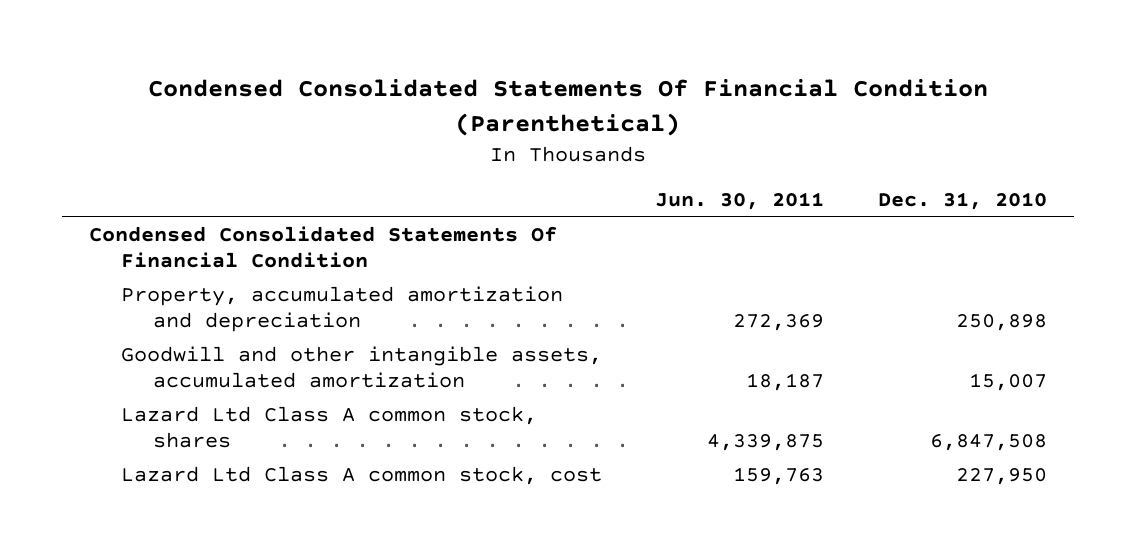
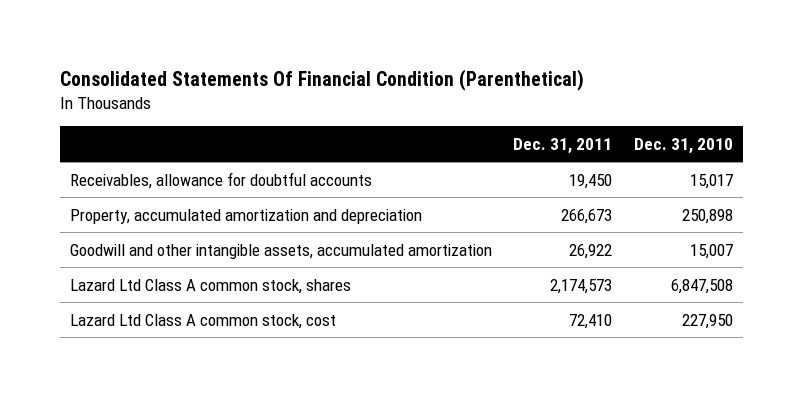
- Condensed Consolidated Statements Of Financial Condition (Parenthetical)
+ Consolidated Statements Of Financial Condition (Parenthetical)
- | Jun. 30, 2011 | Dec. 31, 2010
+ | Dec. 31, 2011 | Dec. 31, 2010
- Condensed Consolidated Statements Of Financial Condition
+ Receivables, allowance for doubtful accounts | 19,450 | 15,017

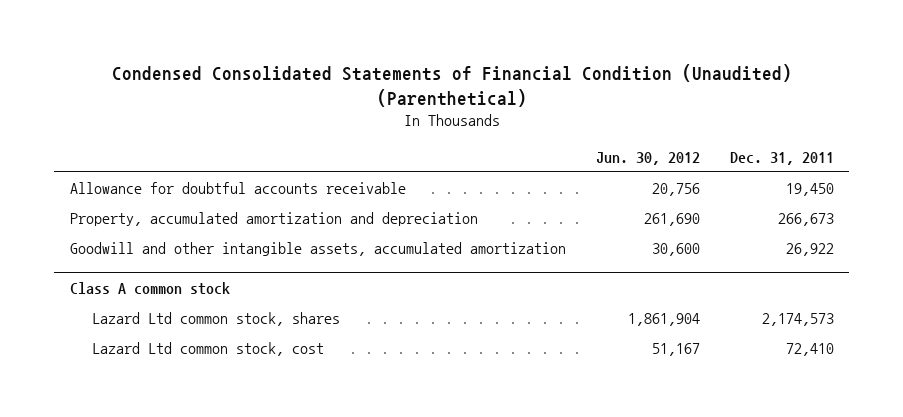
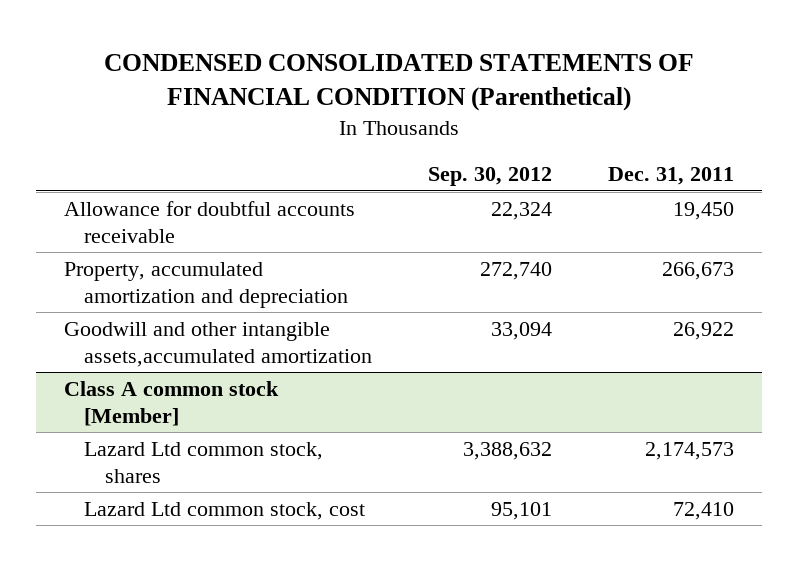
- Condensed Consolidated Statements of Financial Condition (Unaudited) (Parenthetical)
+ CONDENSED CONSOLIDATED STATEMENTS OF FINANCIAL CONDITION (Parenthetical)
- | Jun. 30, 2012 | Dec. 31, 2011
+ | Sep. 30, 2012 | Dec. 31, 2011
- Goodwill and other intangible assets, accumulated amortization | 30,600 | 26,922
- Class A common stock
+ Goodwill and other intangible assets,accumulated amortization | 33,094 | 26,922
+ Class A common stock [Member]

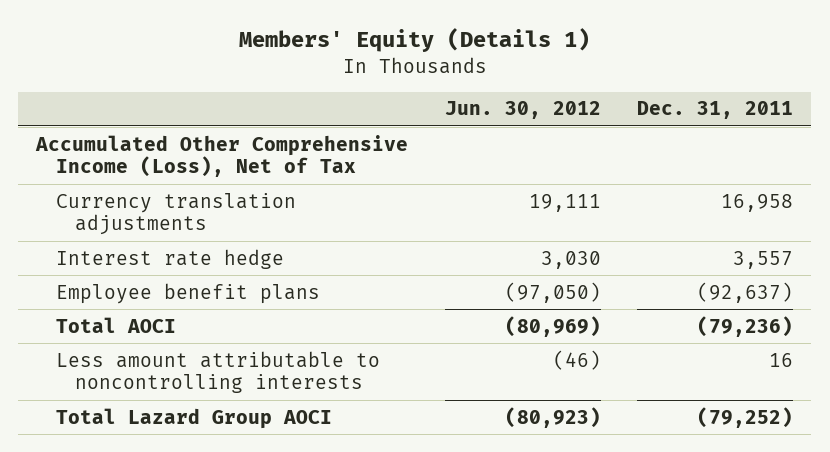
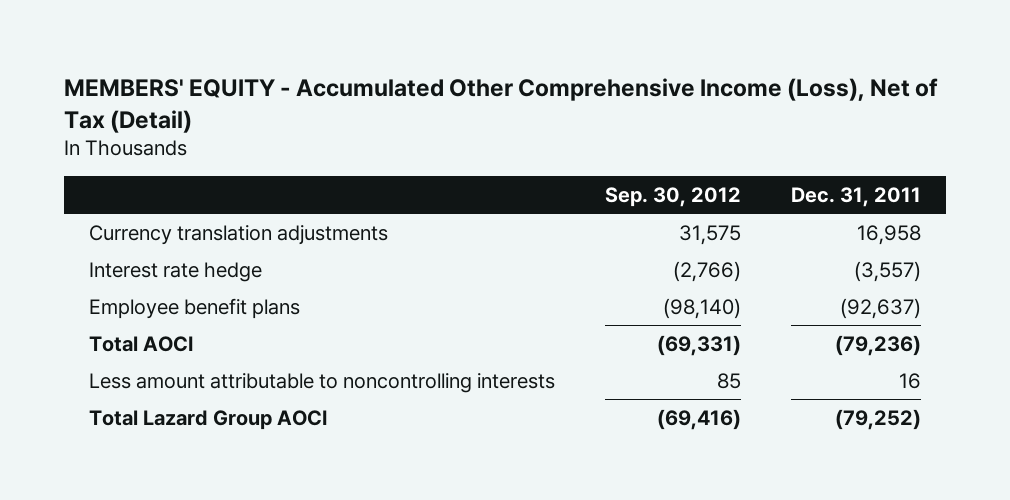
- Members' Equity (Details 1)
+ MEMBERS' EQUITY - Accumulated Other Comprehensive Income (Loss), Net of Tax (Detail)
- | Jun. 30, 2012 | Dec. 31, 2011
+ | Sep. 30, 2012 | Dec. 31, 2011
- Accumulated Other Comprehensive Income (Loss), Net of Tax
- Interest rate hedge | 3,030 | 3,557
+ Interest rate hedge | (2,766) | (3,557)

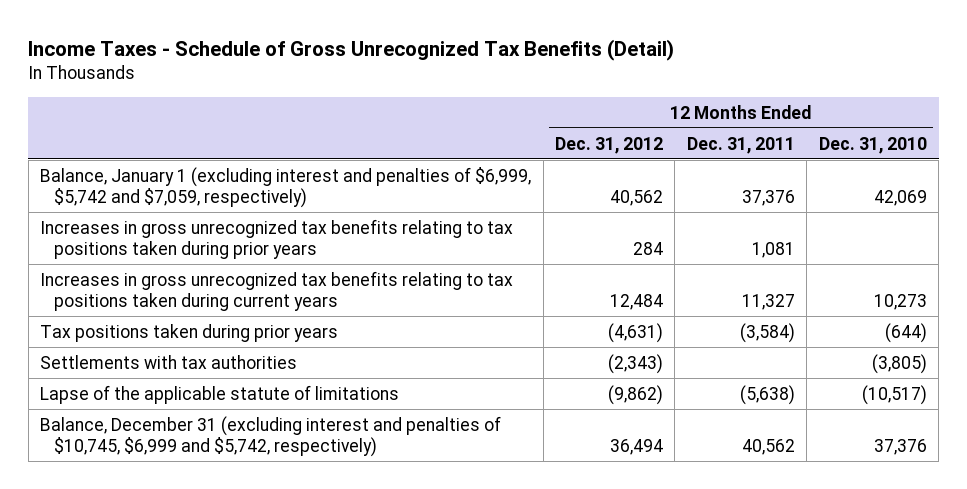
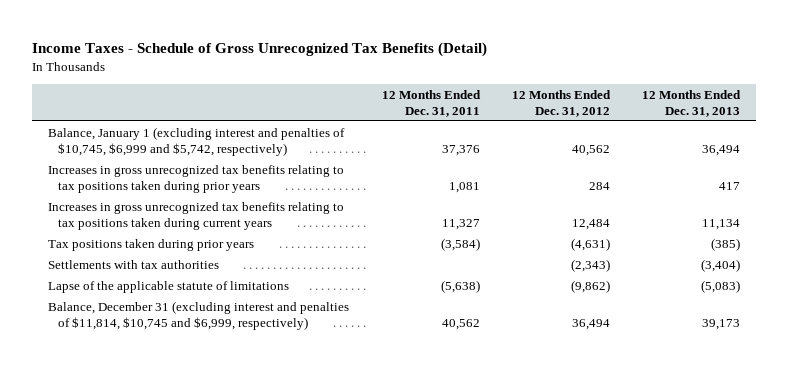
- | 12 Months Ended Dec. 31, 2012 | 12 Months Ended Dec. 31, 2011 | 12 Months Ended Dec. 31, 2010
+ | 12 Months Ended Dec. 31, 2011 | 12 Months Ended Dec. 31, 2012 | 12 Months Ended Dec. 31, 2013
- Balance, January 1 (excluding interest and penalties of $6,999, $5,742 and $7,059, respectively) | 40,562 | 37,376 | 42,069
+ Balance, January 1 (excluding interest and penalties of $10,745, $6,999 and $5,742, respectively) | 37,376 | 40,562 | 36,494
- Balance, December 31 (excluding interest and penalties of $10,745, $6,999 and $5,742, respectively) | 36,494 | 40,562 | 37,376
+ Balance, December 31 (excluding interest and penalties of $11,814, $10,745 and $6,999, respectively) | 40,562 | 36,494 | 39,173

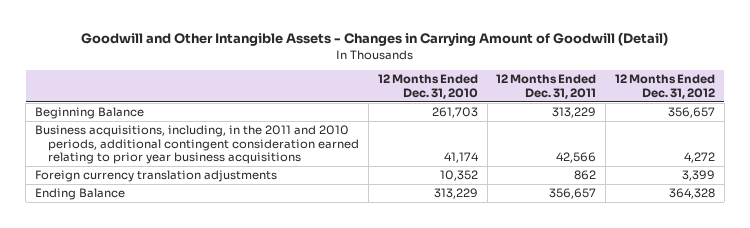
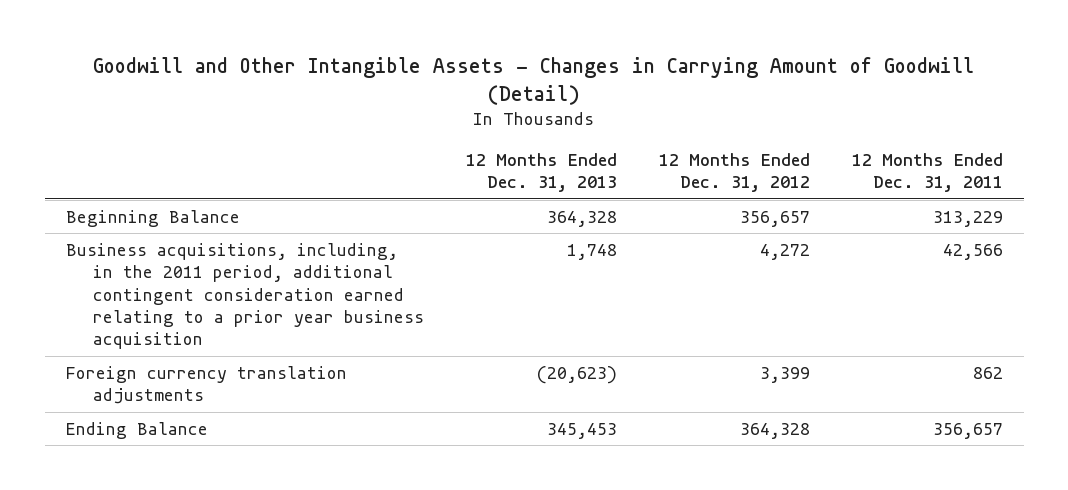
- | 12 Months Ended Dec. 31, 2010 | 12 Months Ended Dec. 31, 2011 | 12 Months Ended Dec. 31, 2012
+ | 12 Months Ended Dec. 31, 2013 | 12 Months Ended Dec. 31, 2012 | 12 Months Ended Dec. 31, 2011
- Business acquisitions, including, in the 2011 and 2010 periods, additional contingent consideration earned relating to prior year business acquisitions | 41,174 | 42,566 | 4,272
+ Business acquisitions, including, in the 2011 period, additional contingent consideration earned relating to a prior year business acquisition | 1,748 | 4,272 | 42,566

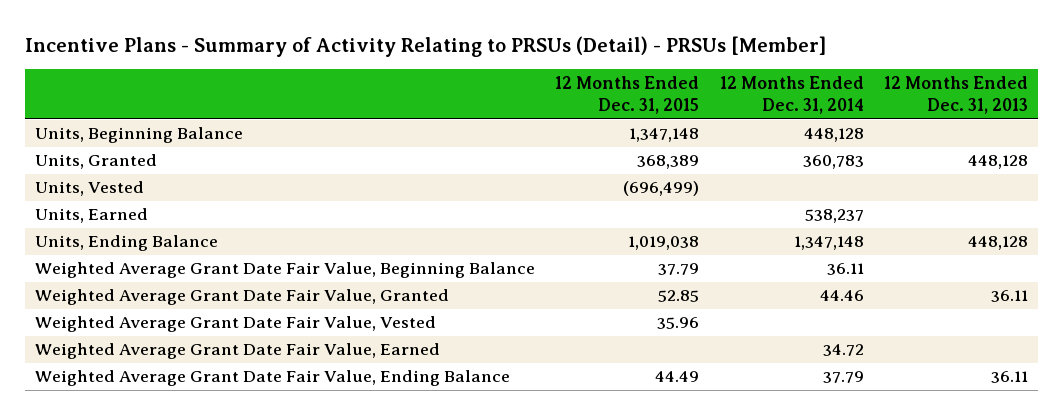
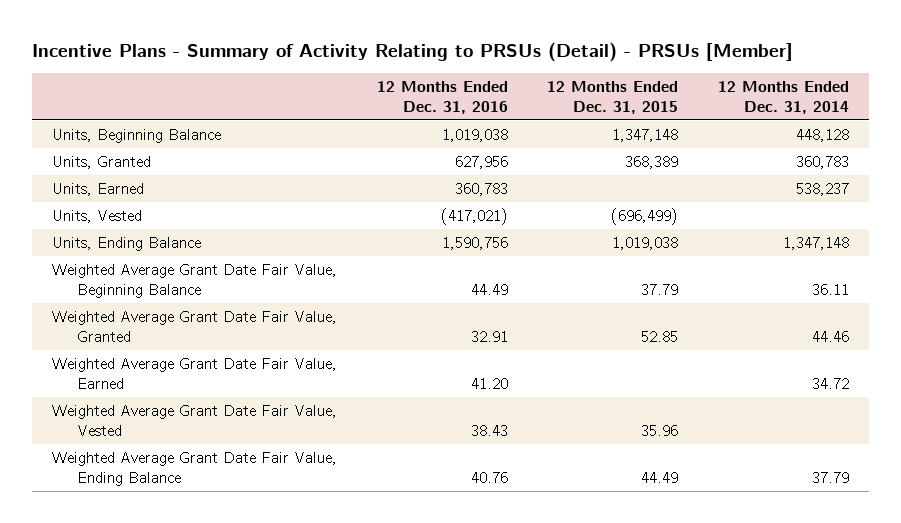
- | 12 Months Ended Dec. 31, 2015 | 12 Months Ended Dec. 31, 2014 | 12 Months Ended Dec. 31, 2013
+ | 12 Months Ended Dec. 31, 2016 | 12 Months Ended Dec. 31, 2015 | 12 Months Ended Dec. 31, 2014
moved down: Units, Vested | (417,021) | (696,499) |
moved down: Weighted Average Grant Date Fair Value, Vested | 38.43 | 35.96 |

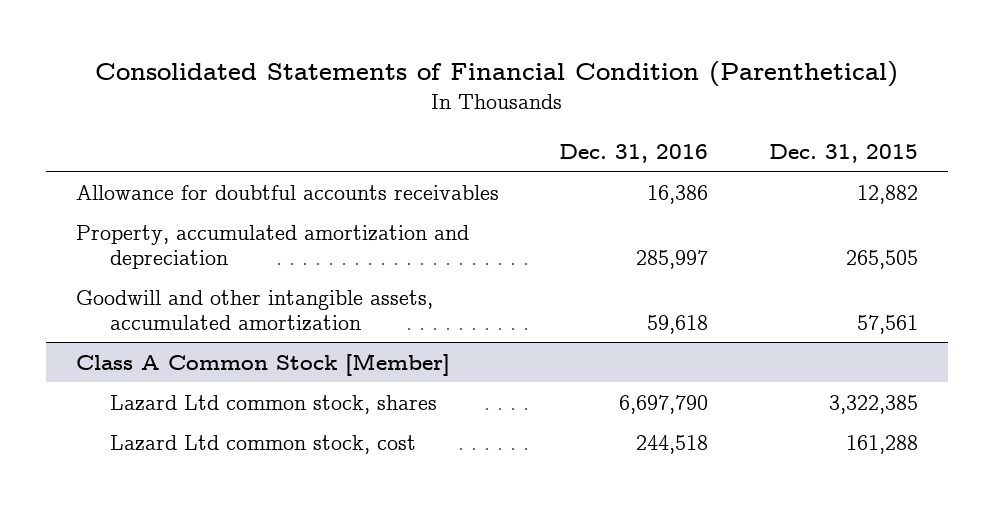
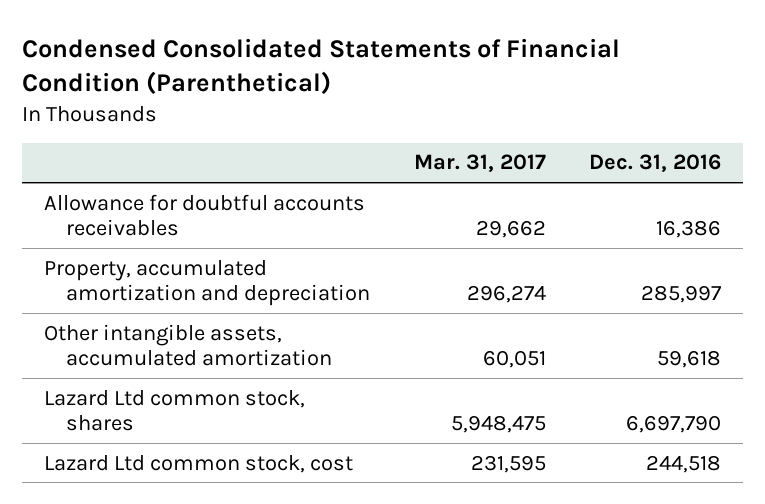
- Consolidated Statements of Financial Condition (Parenthetical)
+ Condensed Consolidated Statements of Financial Condition (Parenthetical)
- | Dec. 31, 2016 | Dec. 31, 2015
+ | Mar. 31, 2017 | Dec. 31, 2016
- Goodwill and other intangible assets, accumulated amortization | 59,618 | 57,561
- Class A Common Stock [Member]
+ Other intangible assets, accumulated amortization | 60,051 | 59,618

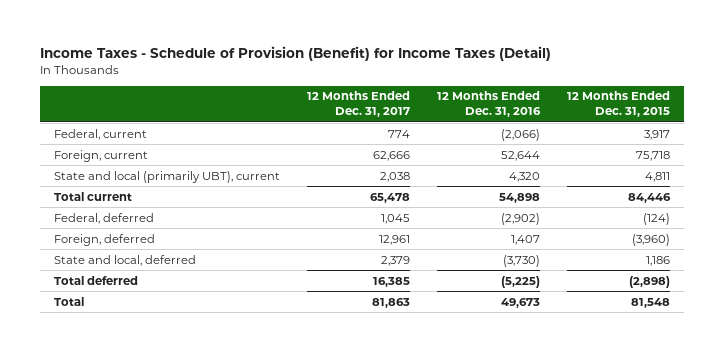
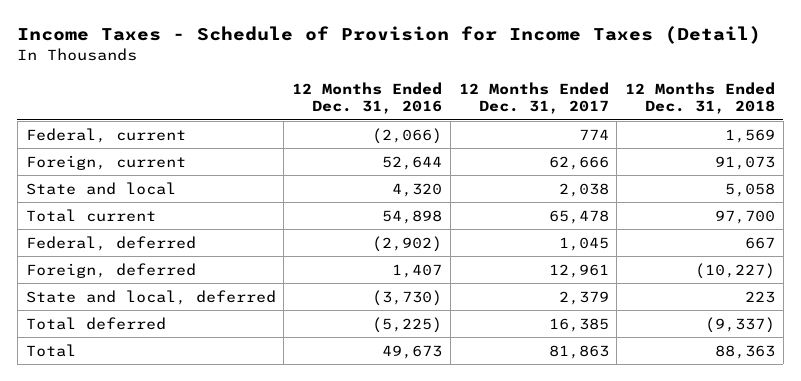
- Income Taxes - Schedule of Provision (Benefit) for Income Taxes (Detail)
+ Income Taxes - Schedule of Provision for Income Taxes (Detail)
- | 12 Months Ended Dec. 31, 2017 | 12 Months Ended Dec. 31, 2016 | 12 Months Ended Dec. 31, 2015
+ | 12 Months Ended Dec. 31, 2016 | 12 Months Ended Dec. 31, 2017 | 12 Months Ended Dec. 31, 2018
- State and local (primarily UBT), current | 2,038 | 4,320 | 4,811
+ State and local | 4,320 | 2,038 | 5,058

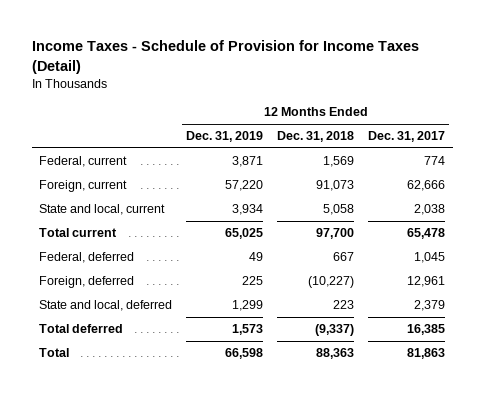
- | 12 Months Ended Dec. 31, 2016 | 12 Months Ended Dec. 31, 2017 | 12 Months Ended Dec. 31, 2018
+ | 12 Months Ended Dec. 31, 2019 | 12 Months Ended Dec. 31, 2018 | 12 Months Ended Dec. 31, 2017
- State and local | 4,320 | 2,038 | 5,058
+ State and local, current | 3,934 | 5,058 | 2,038

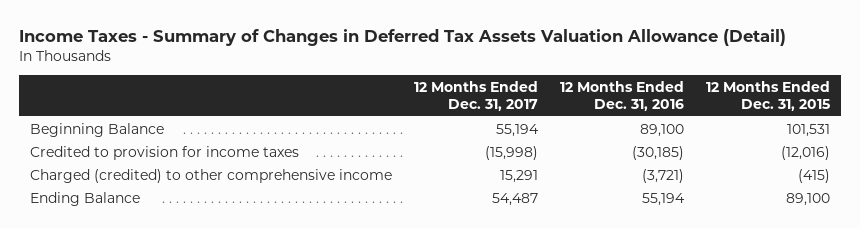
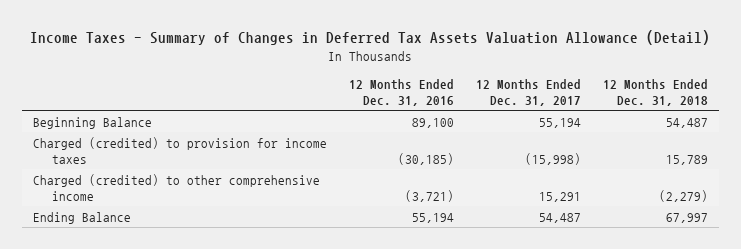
- | 12 Months Ended Dec. 31, 2017 | 12 Months Ended Dec. 31, 2016 | 12 Months Ended Dec. 31, 2015
+ | 12 Months Ended Dec. 31, 2016 | 12 Months Ended Dec. 31, 2017 | 12 Months Ended Dec. 31, 2018
- Credited to provision for income taxes | (15,998) | (30,185) | (12,016)
+ Charged (credited) to provision for income taxes | (30,185) | (15,998) | 15,789

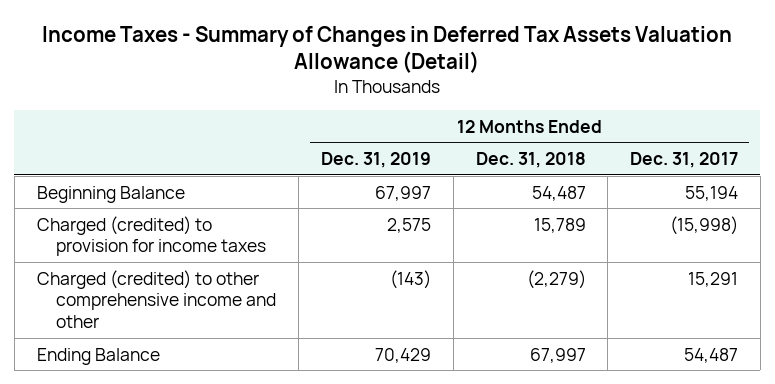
- | 12 Months Ended Dec. 31, 2016 | 12 Months Ended Dec. 31, 2017 | 12 Months Ended Dec. 31, 2018
+ | 12 Months Ended Dec. 31, 2019 | 12 Months Ended Dec. 31, 2018 | 12 Months Ended Dec. 31, 2017
- Charged (credited) to other comprehensive income | (3,721) | 15,291 | (2,279)
+ Charged (credited) to other comprehensive income and other | (143) | (2,279) | 15,291

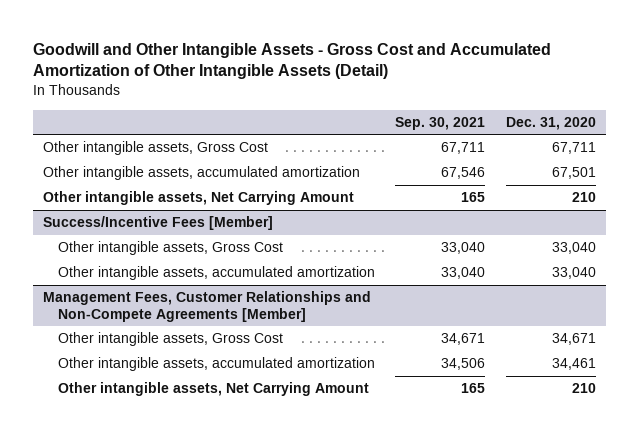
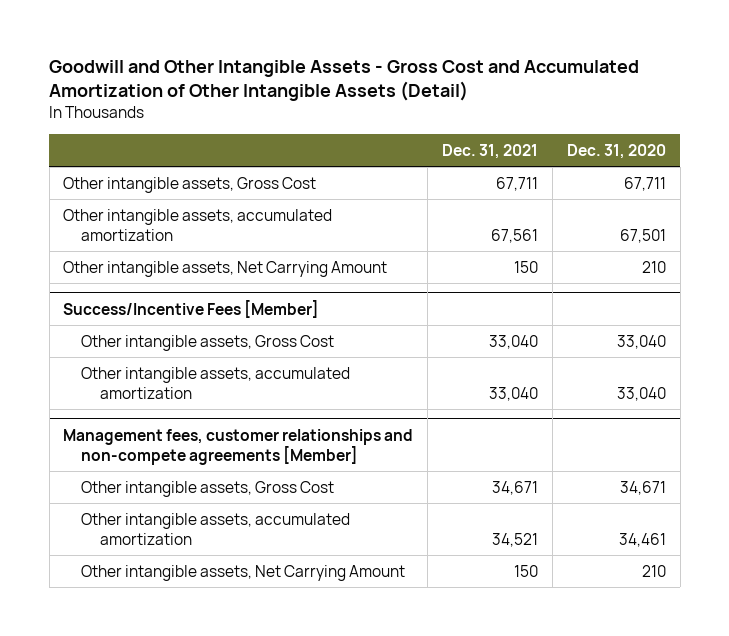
- | Sep. 30, 2021 | Dec. 31, 2020
+ | Dec. 31, 2021 | Dec. 31, 2020
- Management Fees, Customer Relationships and Non-Compete Agreements [Member]
+ Management fees, customer relationships and non-compete agreements [Member]

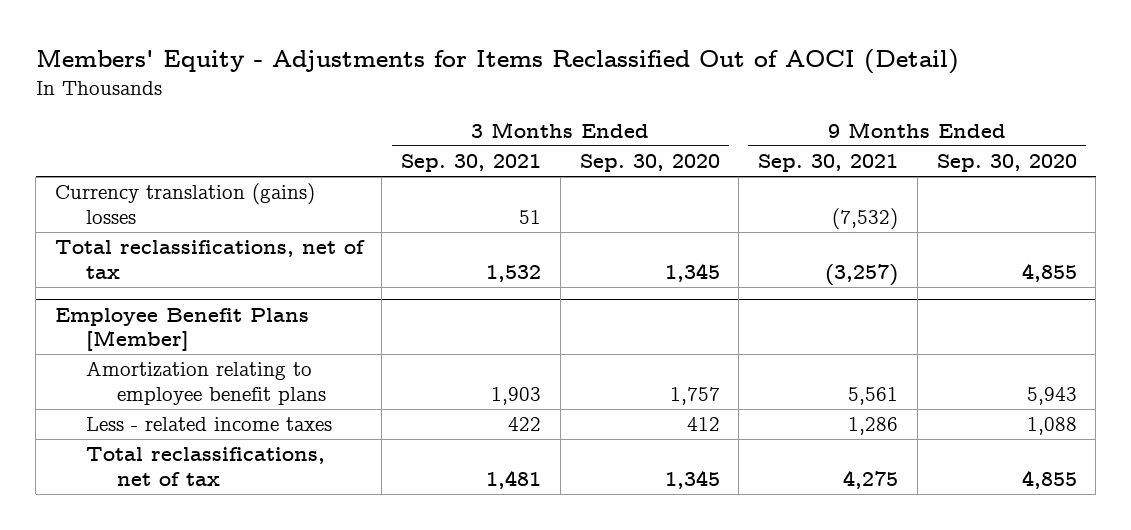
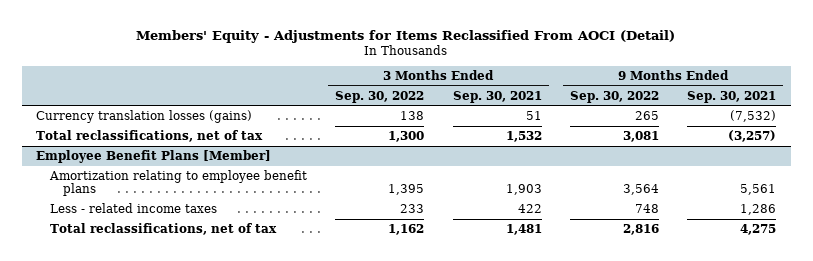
- Members' Equity - Adjustments for Items Reclassified Out of AOCI (Detail)
+ Members' Equity - Adjustments for Items Reclassified From AOCI (Detail)
- | 3 Months Ended Sep. 30, 2021 | 3 Months Ended Sep. 30, 2020 | 9 Months Ended Sep. 30, 2021 | 9 Months Ended Sep. 30, 2020
+ | 3 Months Ended Sep. 30, 2022 | 3 Months Ended Sep. 30, 2021 | 9 Months Ended Sep. 30, 2022 | 9 Months Ended Sep. 30, 2021
- Currency translation (gains) losses | 51 | | (7,532) |
+ Currency translation losses (gains) | 138 | 51 | 265 | (7,532)

